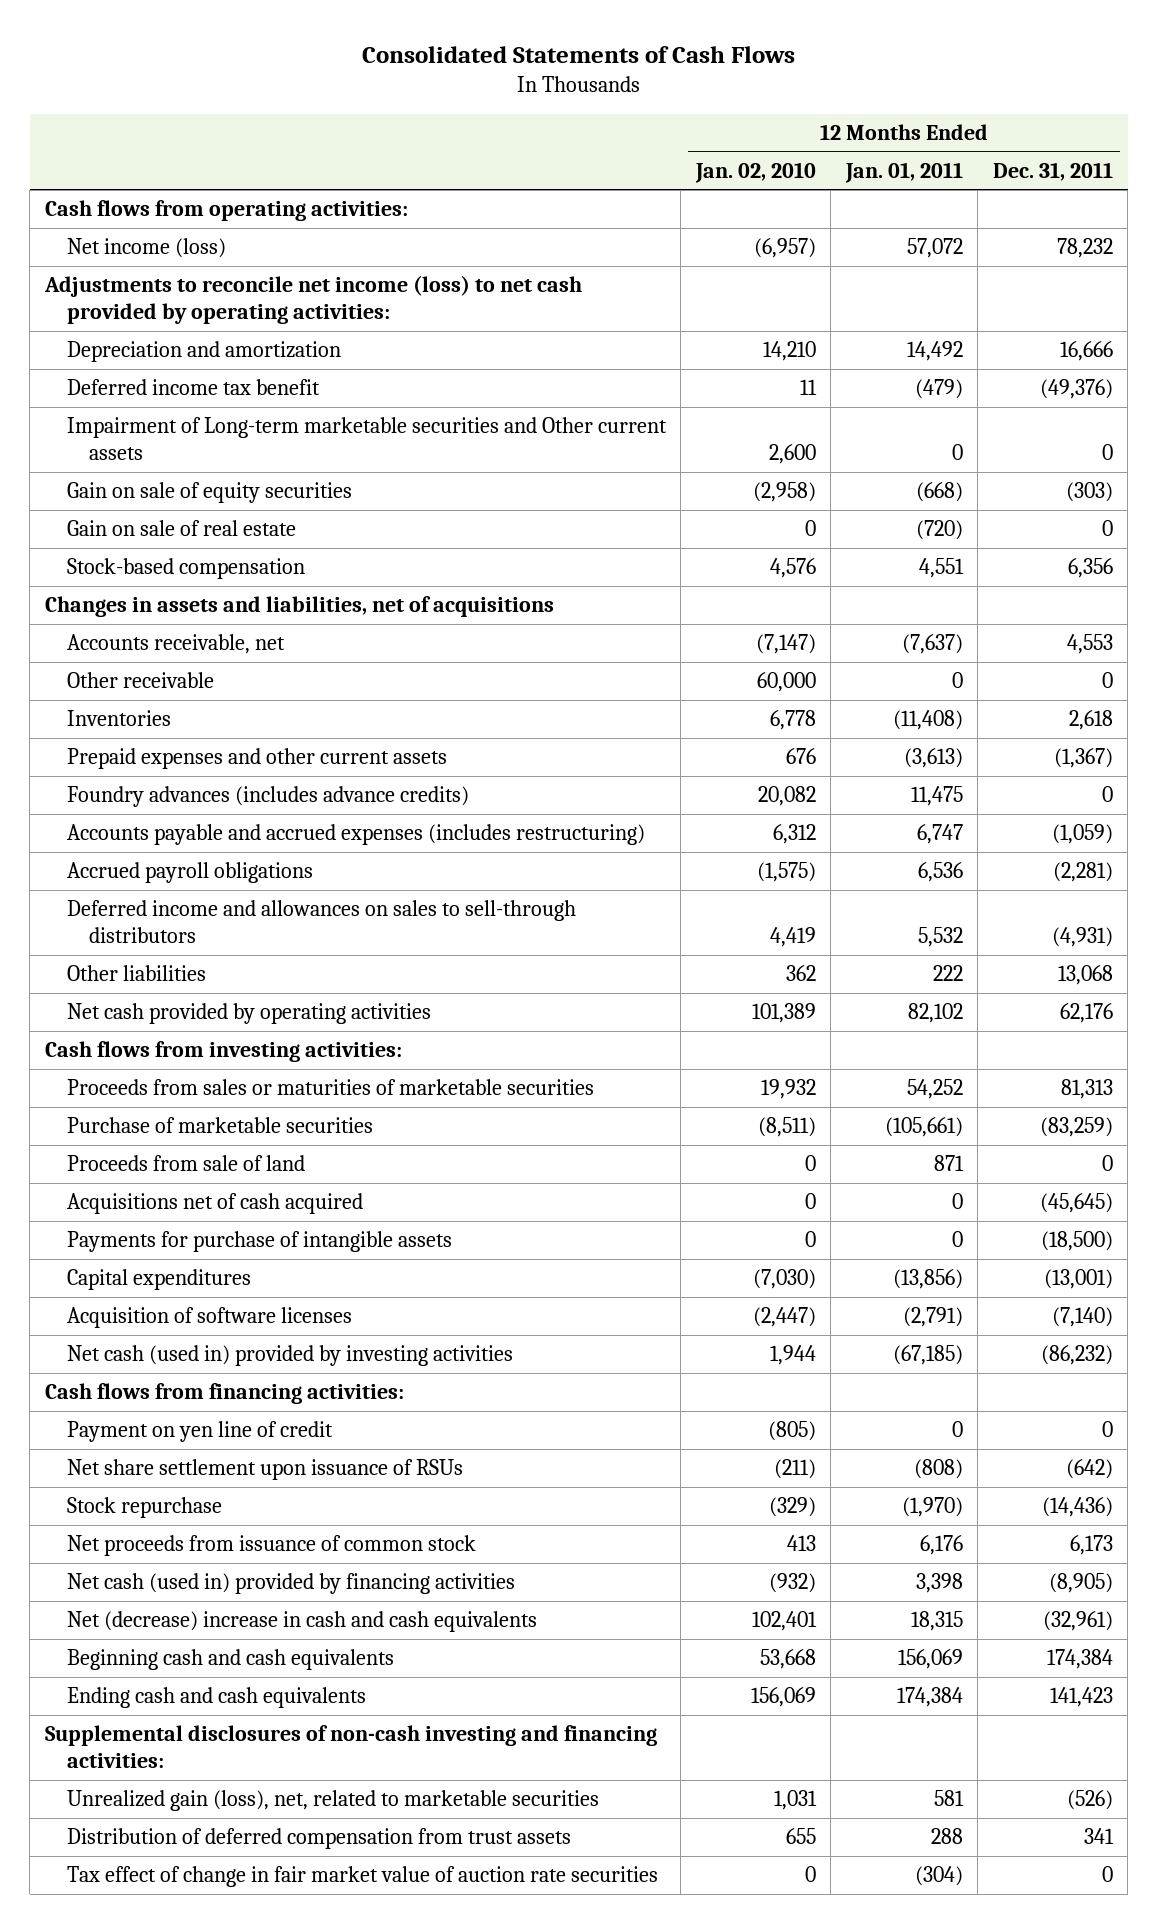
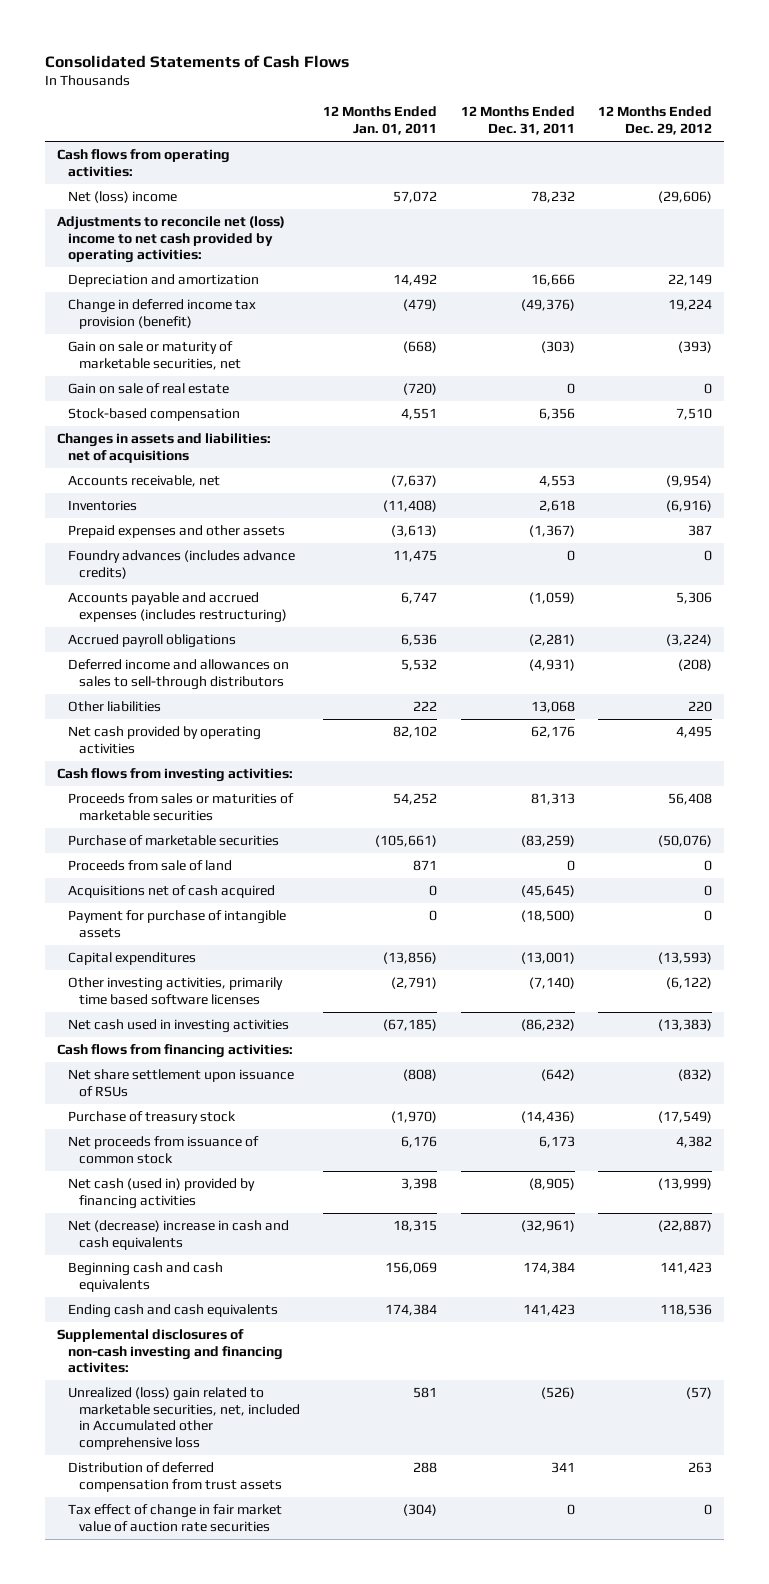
- | 12 Months Ended Jan. 02, 2010 | 12 Months Ended Jan. 01, 2011 | 12 Months Ended Dec. 31, 2011
+ | 12 Months Ended Jan. 01, 2011 | 12 Months Ended Dec. 31, 2011 | 12 Months Ended Dec. 29, 2012
- Net income (loss) | (6,957) | 57,072 | 78,232
- Adjustments to reconcile net income (loss) to net cash provided by operating activities:
+ Net (loss) income | 57,072 | 78,232 | (29,606)
+ Adjustments to reconcile net (loss) income to net cash provided by operating activities:
- Deferred income tax benefit | 11 | (479) | (49,376)
- Impairment of Long-term marketable securities and Other current assets | 2,600 | 0 | 0
- Gain on sale of equity securities | (2,958) | (668) | (303)
+ Change in deferred income tax provision (benefit) | (479) | (49,376) | 19,224
+ Gain on sale or maturity of marketable securities, net | (668) | (303) | (393)
- Changes in assets and liabilities, net of acquisitions
+ Changes in assets and liabilities: net of acquisitions
- Other receivable | 60,000 | 0 | 0
- Prepaid expenses and other current assets | 676 | (3,613) | (1,367)
+ Prepaid expenses and other assets | (3,613) | (1,367) | 387
- Payments for purchase of intangible assets | 0 | 0 | (18,500)
+ Payment for purchase of intangible assets | 0 | (18,500) | 0
- Acquisition of software licenses | (2,447) | (2,791) | (7,140)
- Net cash (used in) provided by investing activities | 1,944 | (67,185) | (86,232)
+ Other investing activities, primarily time based software licenses | (2,791) | (7,140) | (6,122)
+ Net cash used in investing activities | (67,185) | (86,232) | (13,383)
- Payment on yen line of credit | (805) | 0 | 0
- Stock repurchase | (329) | (1,970) | (14,436)
+ Purchase of treasury stock | (1,970) | (14,436) | (17,549)
- Supplemental disclosures of non-cash investing and financing activities:
- Unrealized gain (loss), net, related to marketable securities | 1,031 | 581 | (526)
+ Supplemental disclosures of non-cash investing and financing activites:
+ Unrealized (loss) gain related to marketable securities, net, included in Accumulated other comprehensive loss | 581 | (526) | (57)

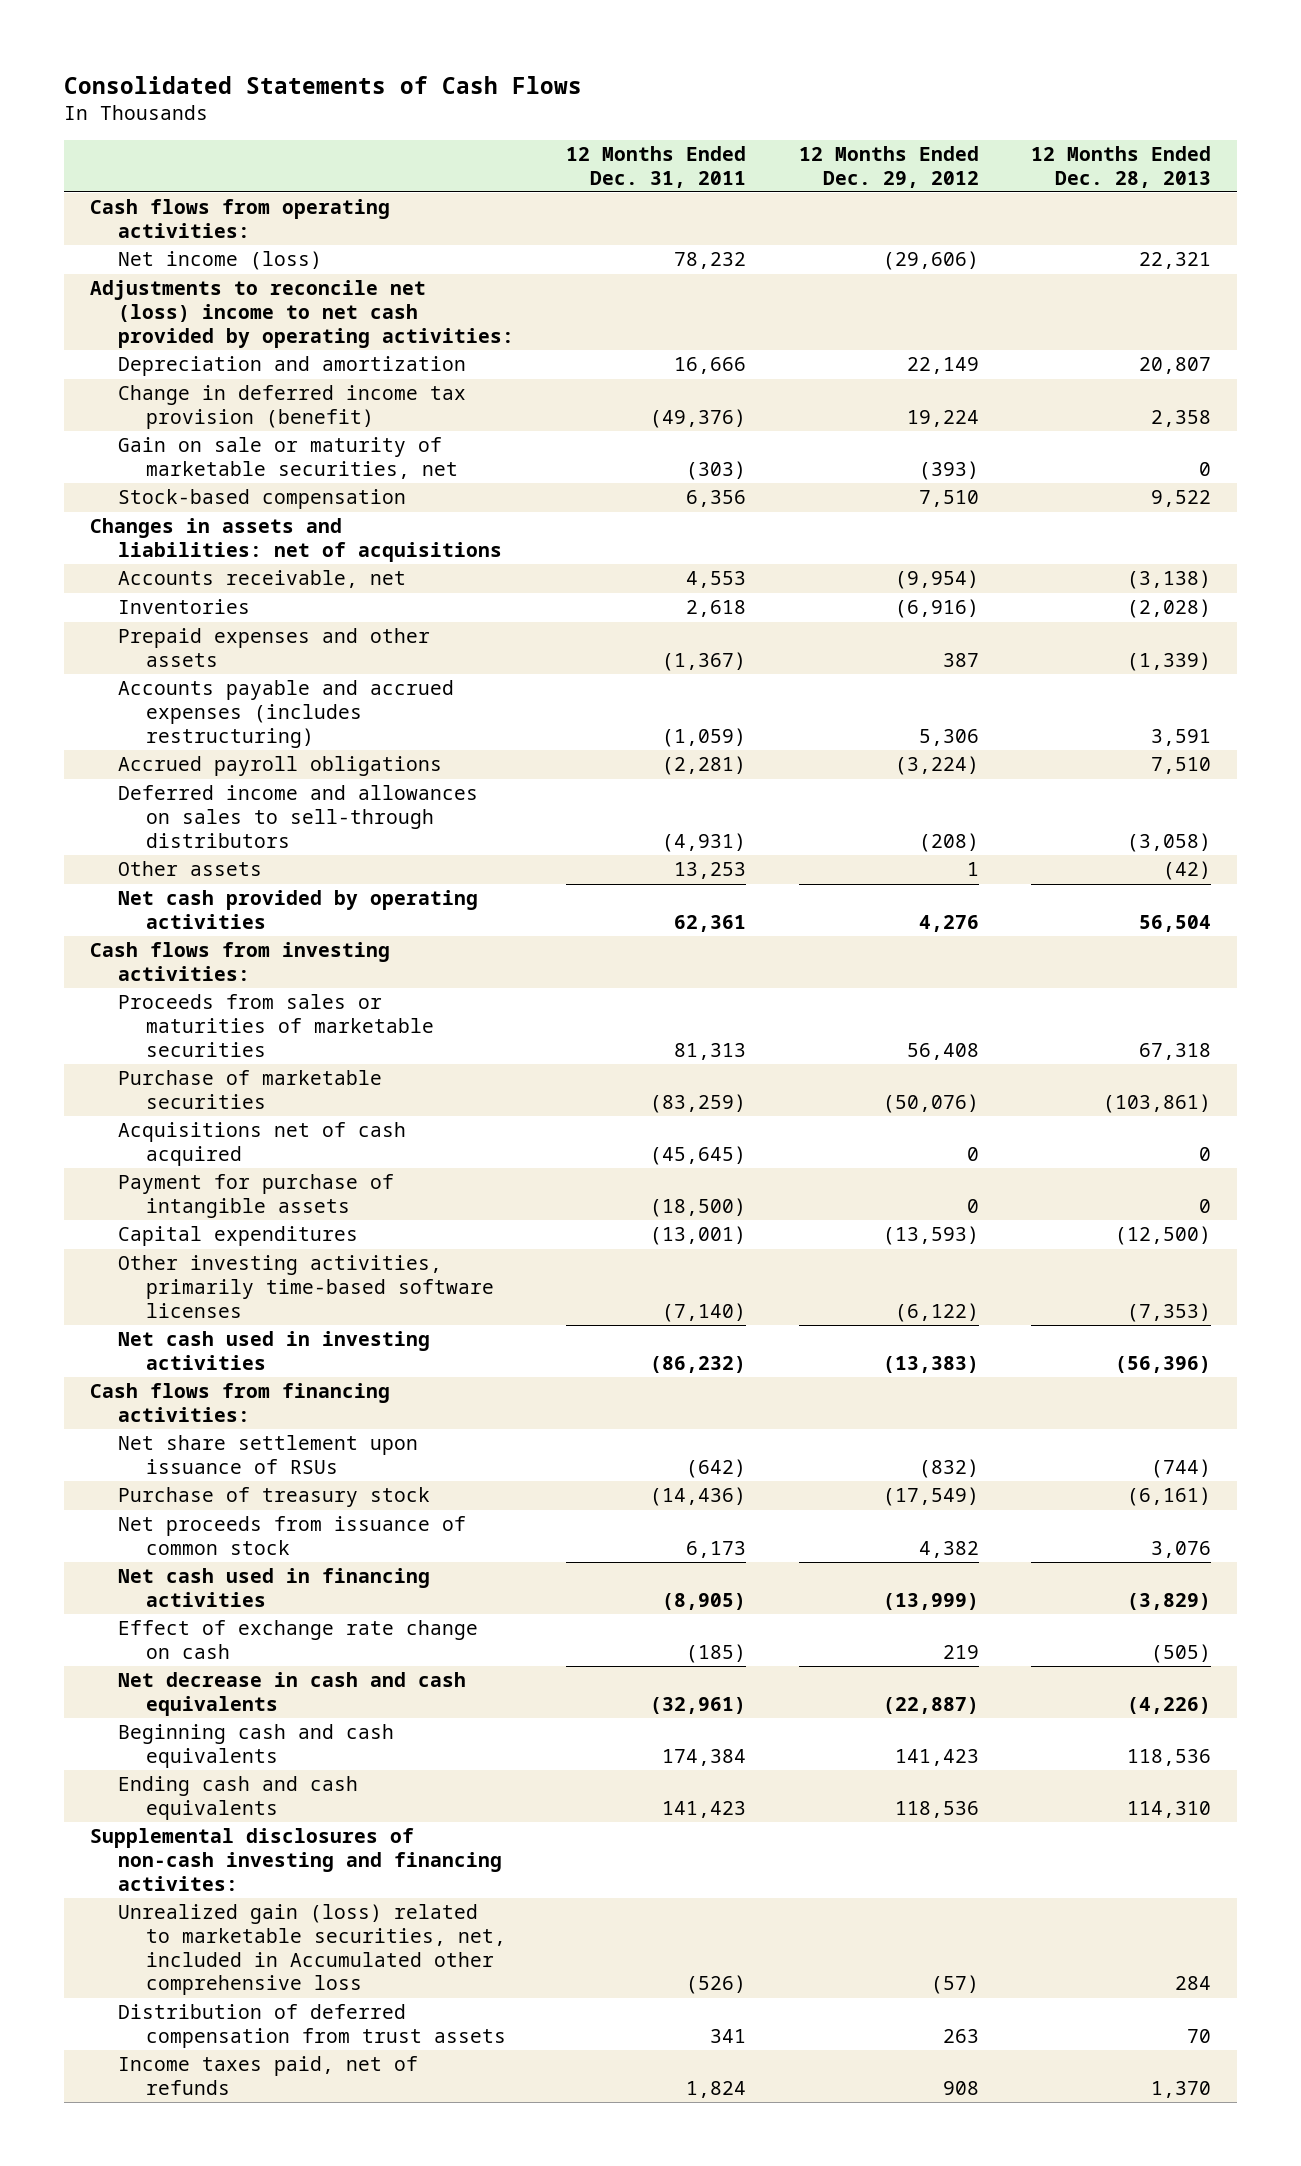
- | 12 Months Ended Jan. 01, 2011 | 12 Months Ended Dec. 31, 2011 | 12 Months Ended Dec. 29, 2012
+ | 12 Months Ended Dec. 31, 2011 | 12 Months Ended Dec. 29, 2012 | 12 Months Ended Dec. 28, 2013
- Net (loss) income | 57,072 | 78,232 | (29,606)
+ Net income (loss) | 78,232 | (29,606) | 22,321
- Gain on sale of real estate | (720) | 0 | 0
- Foundry advances (includes advance credits) | 11,475 | 0 | 0
- Other liabilities | 222 | 13,068 | 220
- Net cash provided by operating activities | 82,102 | 62,176 | 4,495
+ Other assets | 13,253 | 1 | (42)
+ Net cash provided by operating activities | 62,361 | 4,276 | 56,504
- Proceeds from sale of land | 871 | 0 | 0
- Other investing activities, primarily time based software licenses | (2,791) | (7,140) | (6,122)
+ Other investing activities, primarily time-based software licenses | (7,140) | (6,122) | (7,353)
- Net cash (used in) provided by financing activities | 3,398 | (8,905) | (13,999)
- Net (decrease) increase in cash and cash equivalents | 18,315 | (32,961) | (22,887)
+ Net cash used in financing activities | (8,905) | (13,999) | (3,829)
+ Effect of exchange rate change on cash | (185) | 219 | (505)
+ Net decrease in cash and cash equivalents | (32,961) | (22,887) | (4,226)
- Unrealized (loss) gain related to marketable securities, net, included in Accumulated other comprehensive loss | 581 | (526) | (57)
+ Unrealized gain (loss) related to marketable securities, net, included in Accumulated other comprehensive loss | (526) | (57) | 284
- Tax effect of change in fair market value of auction rate securities | (304) | 0 | 0
+ Income taxes paid, net of refunds | 1,824 | 908 | 1,370

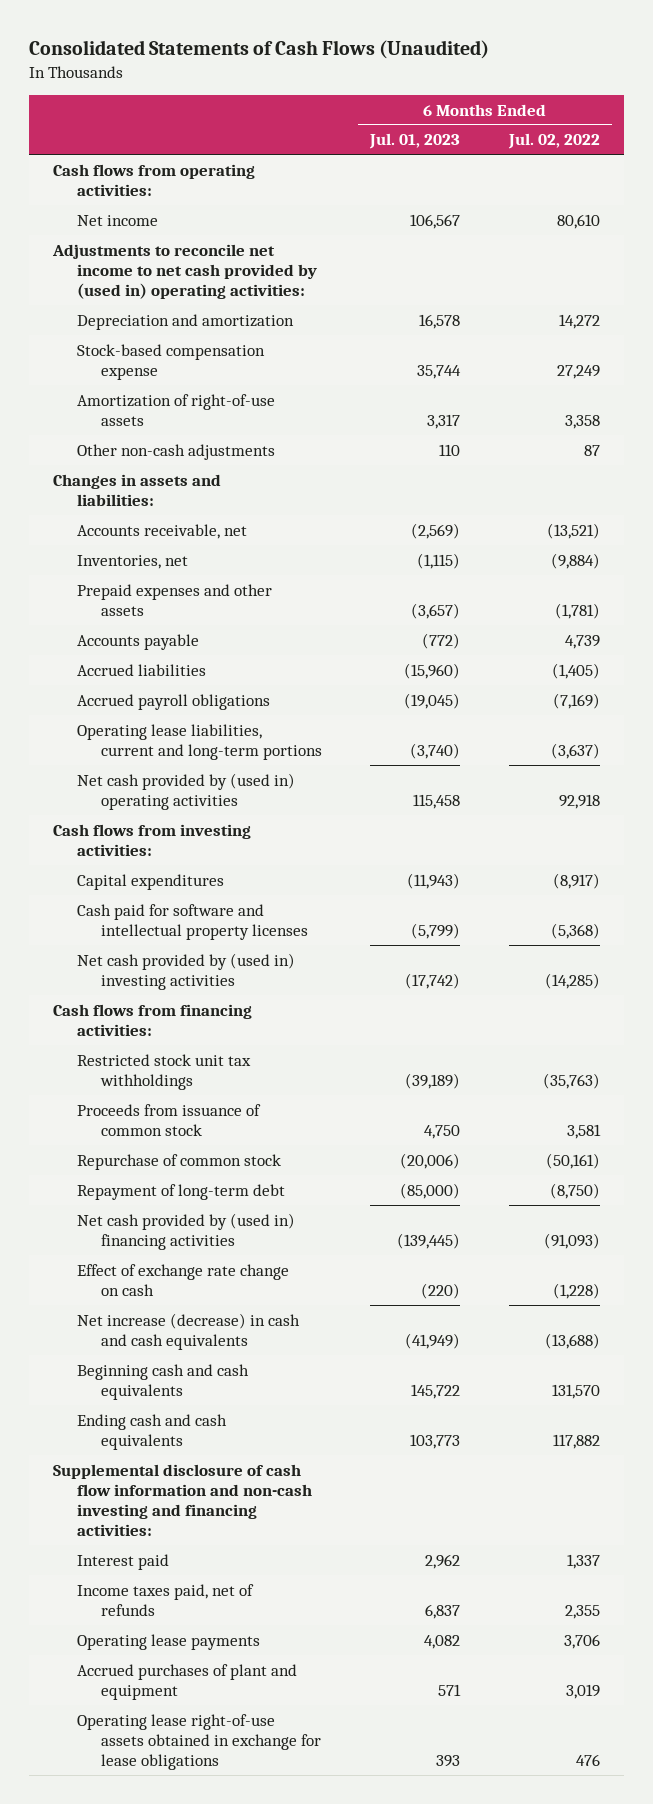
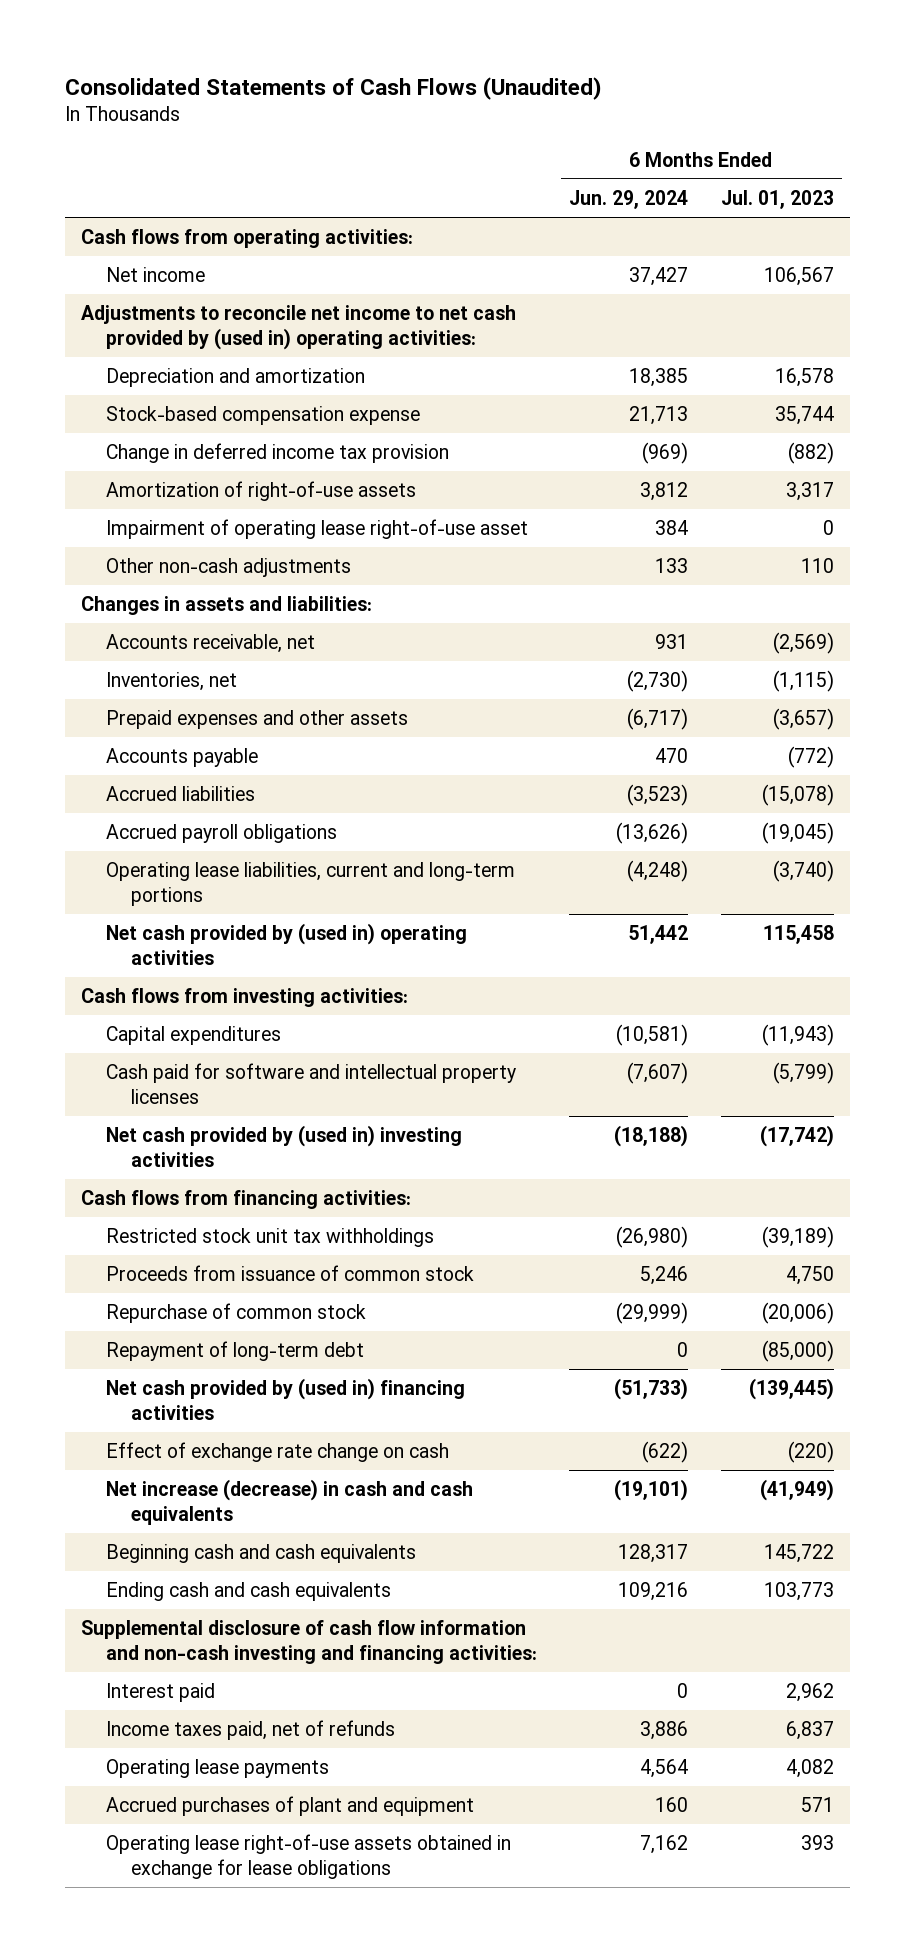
- | 6 Months Ended Jul. 01, 2023 | 6 Months Ended Jul. 02, 2022
+ | 6 Months Ended Jun. 29, 2024 | 6 Months Ended Jul. 01, 2023
+ Change in deferred income tax provision | (969) | (882)
+ Impairment of operating lease right-of-use asset | 384 | 0
- Accrued liabilities | (15,960) | (1,405)
+ Accrued liabilities | (3,523) | (15,078)

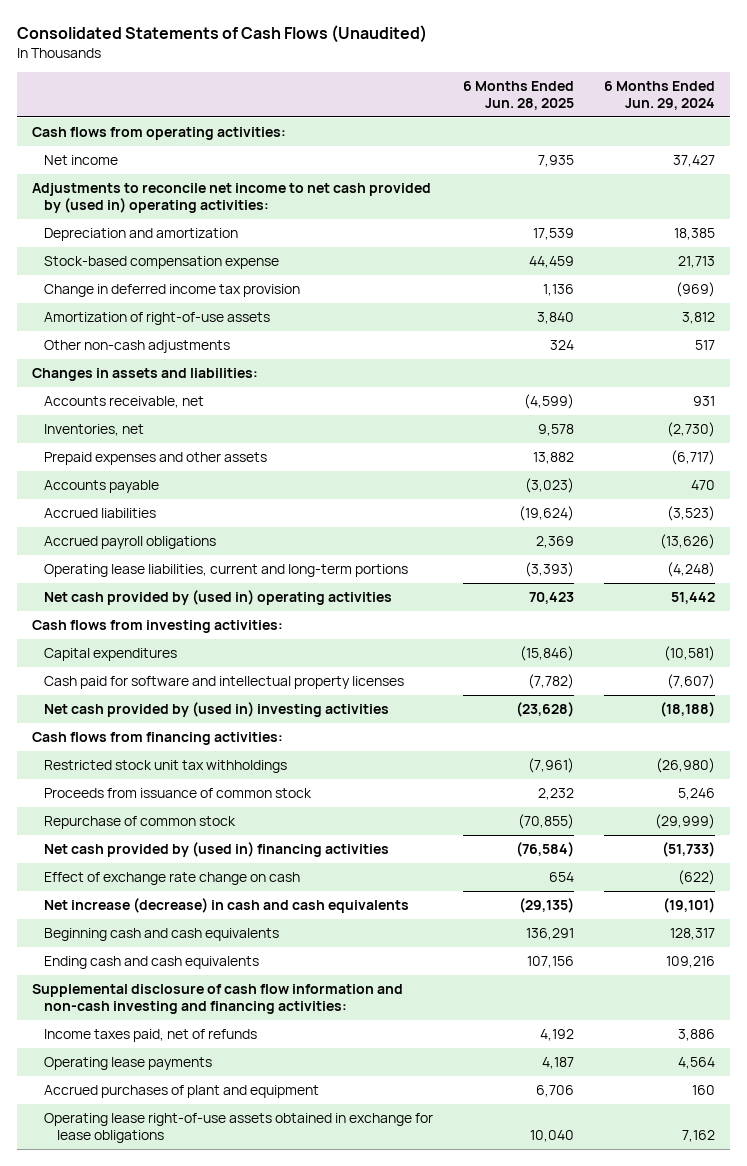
- | 6 Months Ended Jun. 29, 2024 | 6 Months Ended Jul. 01, 2023
+ | 6 Months Ended Jun. 28, 2025 | 6 Months Ended Jun. 29, 2024
- Impairment of operating lease right-of-use asset | 384 | 0
- Other non-cash adjustments | 133 | 110
+ Other non-cash adjustments | 324 | 517
- Repayment of long-term debt | 0 | (85,000)
- Interest paid | 0 | 2,962

